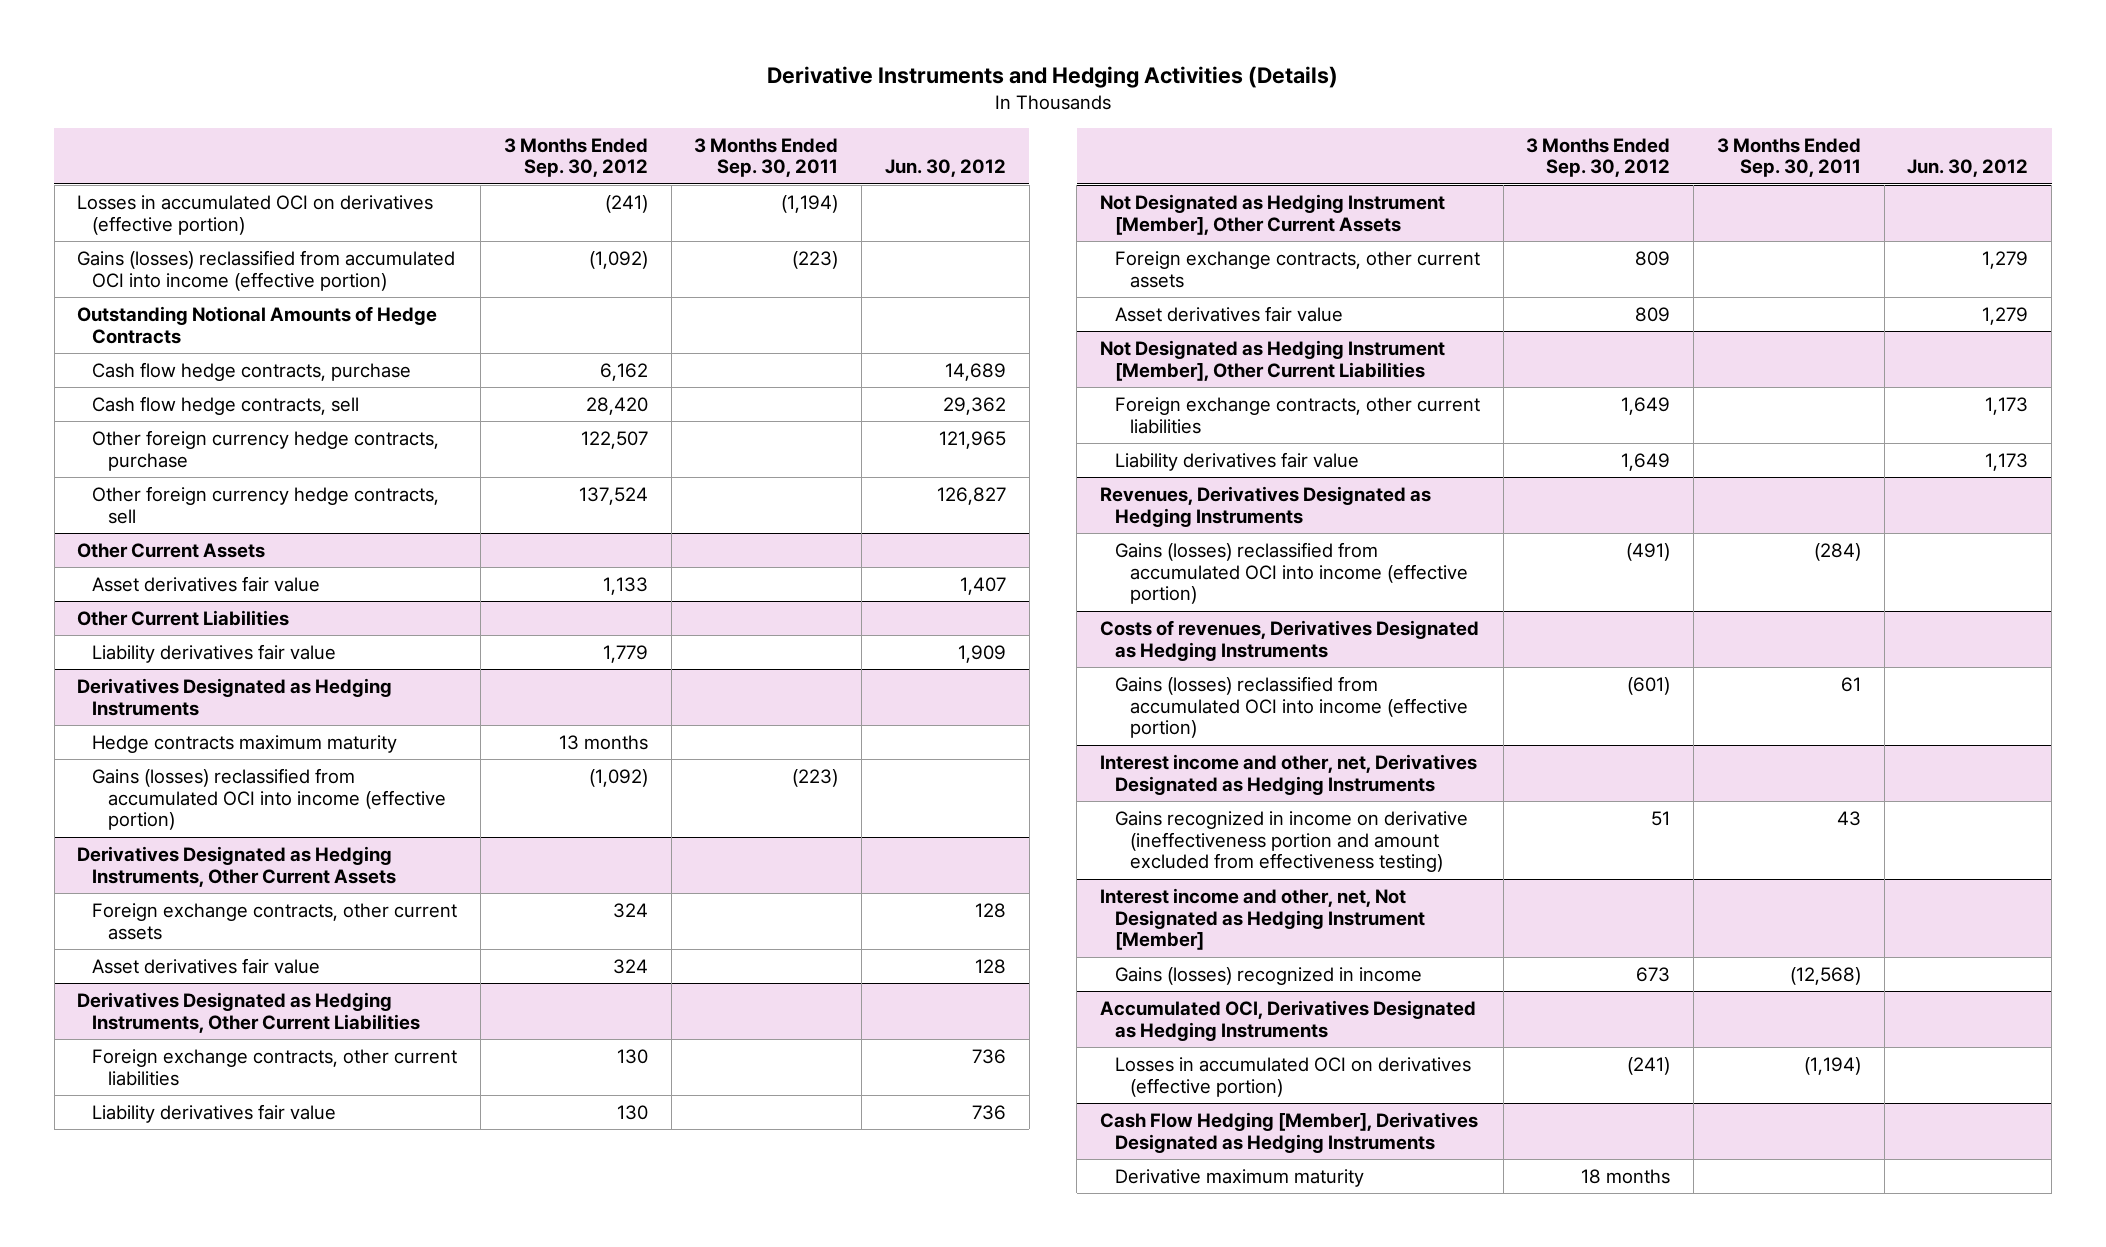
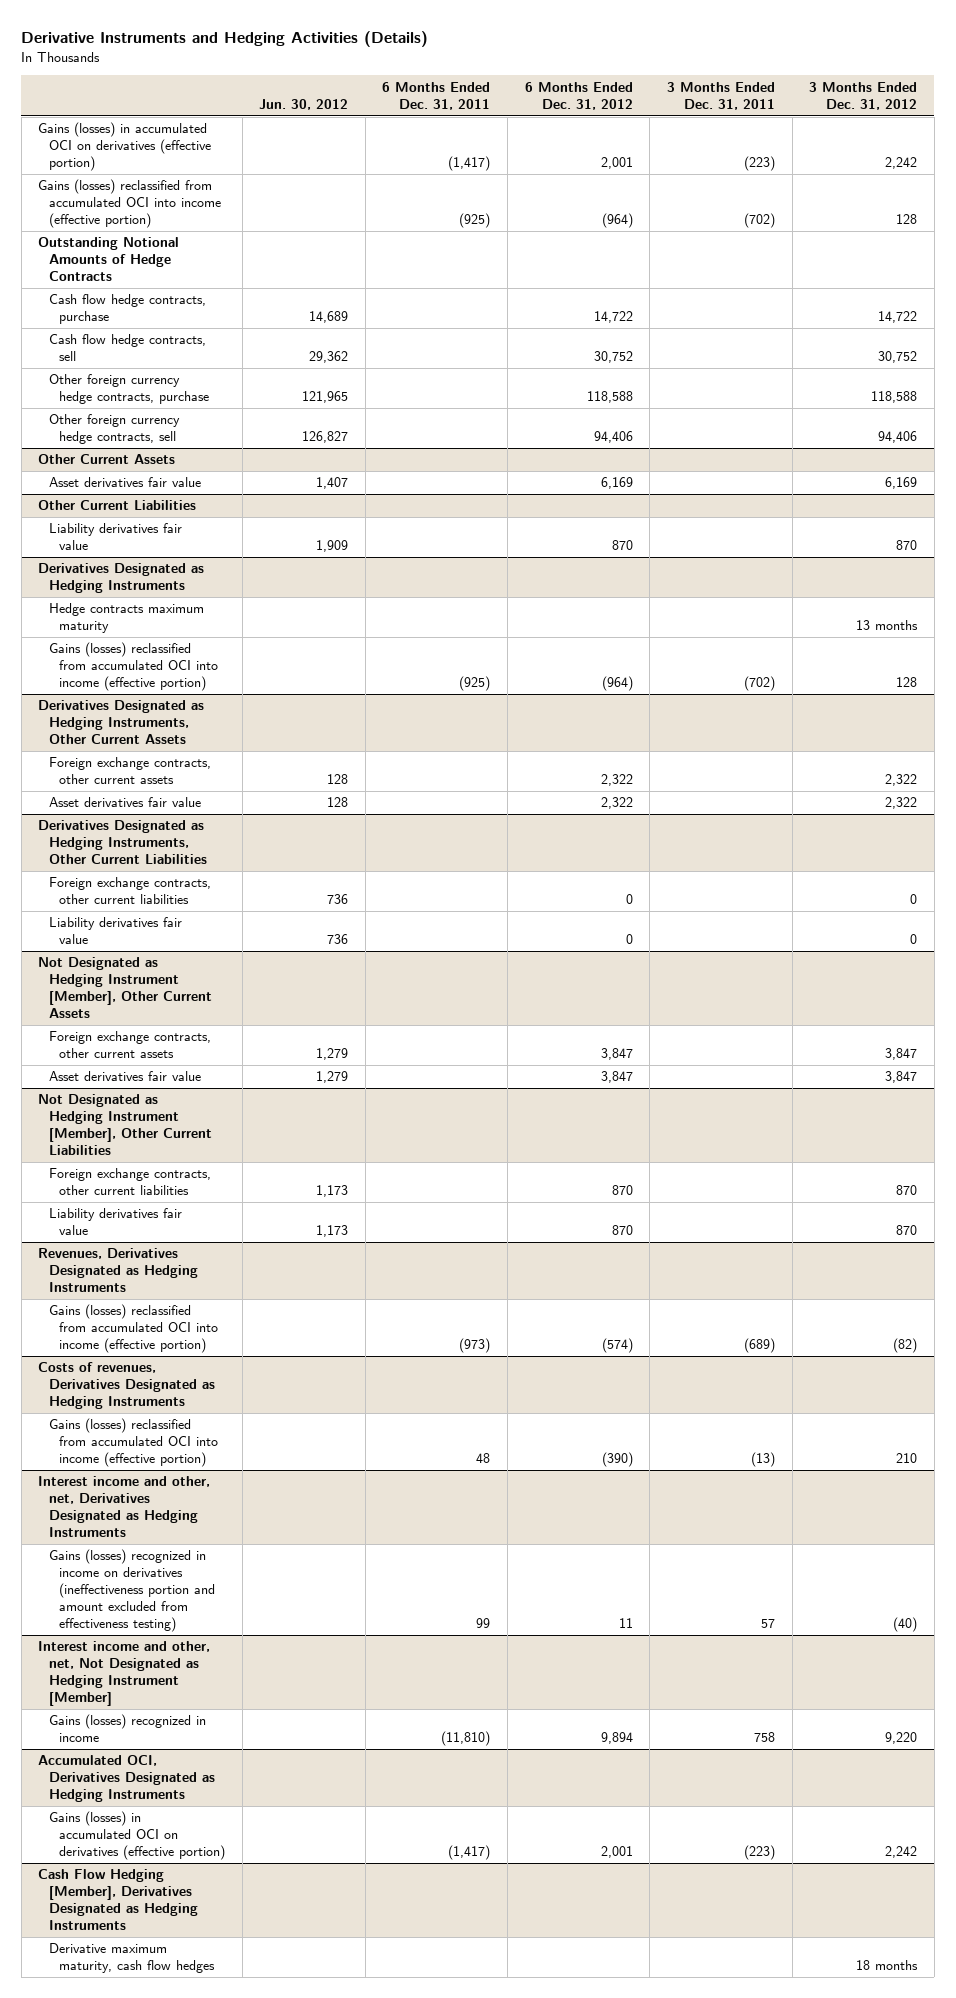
- | 3 Months Ended Sep. 30, 2012 | 3 Months Ended Sep. 30, 2011 | Jun. 30, 2012
+ | Jun. 30, 2012 | 6 Months Ended Dec. 31, 2011 | 6 Months Ended Dec. 31, 2012 | 3 Months Ended Dec. 31, 2011 | 3 Months Ended Dec. 31, 2012
- Losses in accumulated OCI on derivatives (effective portion) | (241) | (1,194) |
+ Gains (losses) in accumulated OCI on derivatives (effective portion) | | (1,417) | 2,001 | (223) | 2,242
@ Interest income and other, net, Derivatives Designated as Hedging Instruments
- Gains recognized in income on derivative (ineffectiveness portion and amount excluded from effectiveness testing) | 51 | 43 |
+ Gains (losses) recognized in income on derivatives (ineffectiveness portion and amount excluded from effectiveness testing) | | 99 | 11 | 57 | (40)
@ Accumulated OCI, Derivatives Designated as Hedging Instruments
- Losses in accumulated OCI on derivatives (effective portion) | (241) | (1,194) |
+ Gains (losses) in accumulated OCI on derivatives (effective portion) | | (1,417) | 2,001 | (223) | 2,242
@ Cash Flow Hedging [Member], Derivatives Designated as Hedging Instruments
- Derivative maximum maturity | 18 months | |
+ Derivative maximum maturity, cash flow hedges | | | | | 18 months

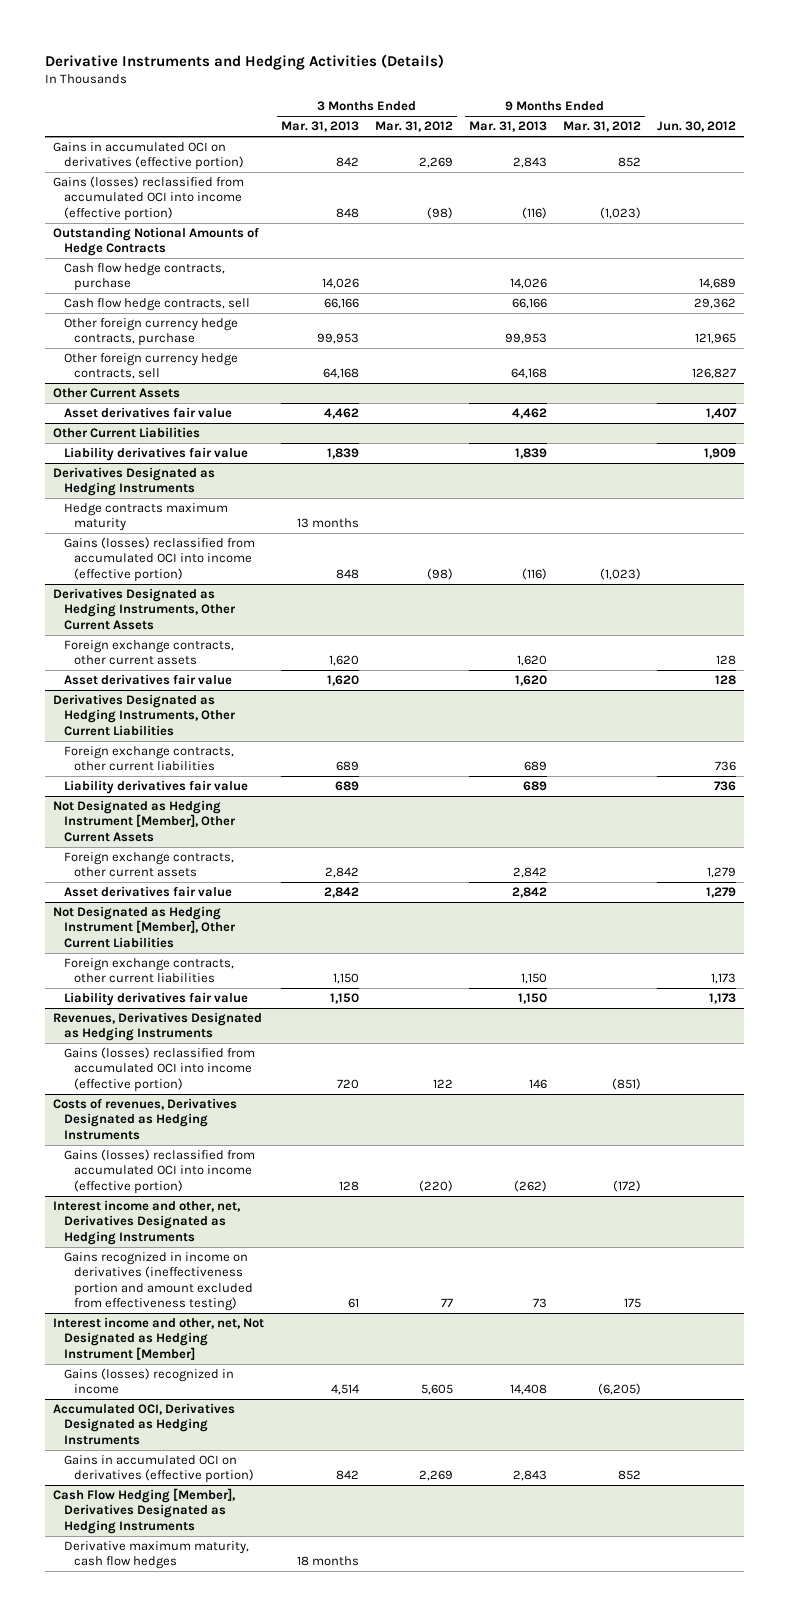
- | Jun. 30, 2012 | 6 Months Ended Dec. 31, 2011 | 6 Months Ended Dec. 31, 2012 | 3 Months Ended Dec. 31, 2011 | 3 Months Ended Dec. 31, 2012
+ | 3 Months Ended Mar. 31, 2013 | 3 Months Ended Mar. 31, 2012 | 9 Months Ended Mar. 31, 2013 | 9 Months Ended Mar. 31, 2012 | Jun. 30, 2012
- Gains (losses) in accumulated OCI on derivatives (effective portion) | | (1,417) | 2,001 | (223) | 2,242
+ Gains in accumulated OCI on derivatives (effective portion) | 842 | 2,269 | 2,843 | 852 |
@ Interest income and other, net, Derivatives Designated as Hedging Instruments
- Gains (losses) recognized in income on derivatives (ineffectiveness portion and amount excluded from effectiveness testing) | | 99 | 11 | 57 | (40)
+ Gains recognized in income on derivatives (ineffectiveness portion and amount excluded from effectiveness testing) | 61 | 77 | 73 | 175 |
@ Accumulated OCI, Derivatives Designated as Hedging Instruments
- Gains (losses) in accumulated OCI on derivatives (effective portion) | | (1,417) | 2,001 | (223) | 2,242
+ Gains in accumulated OCI on derivatives (effective portion) | 842 | 2,269 | 2,843 | 852 |

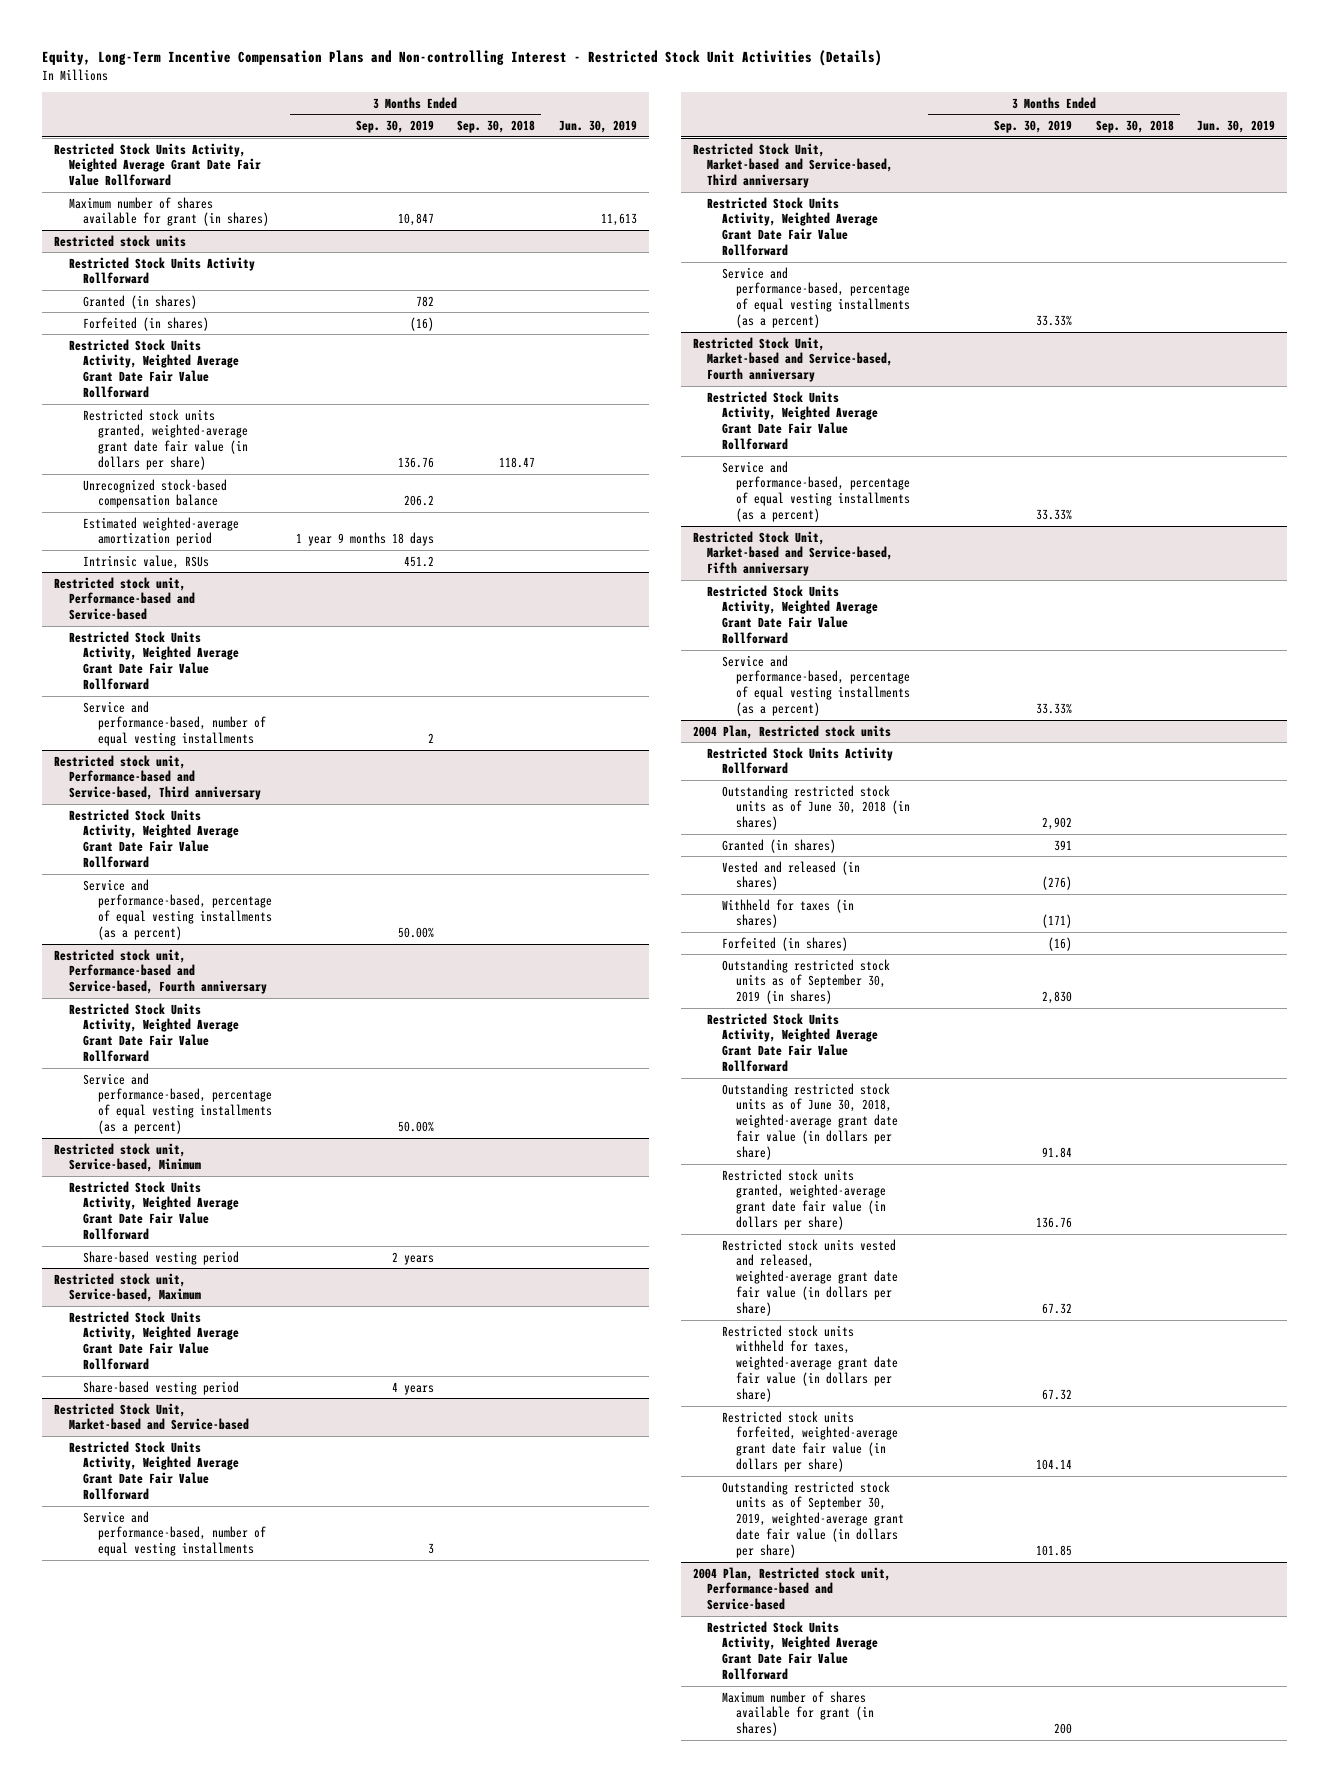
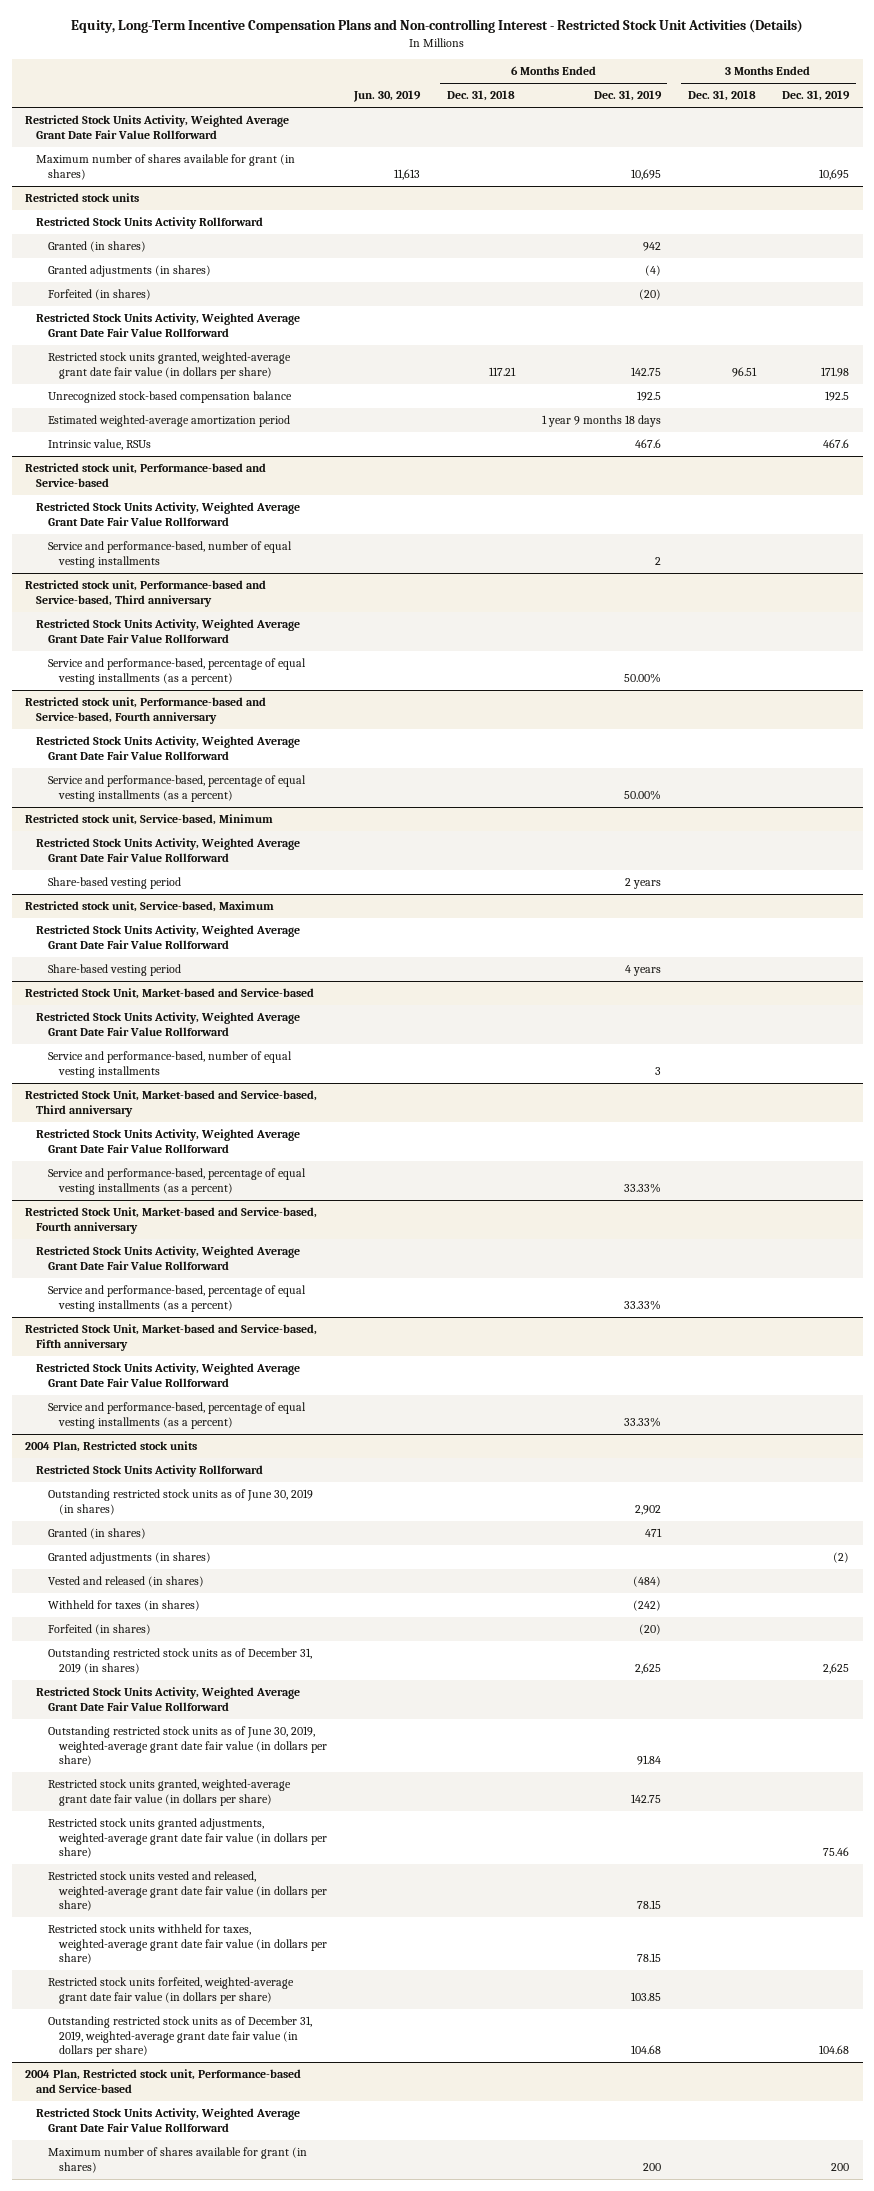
- | 3 Months Ended Sep. 30, 2019 | 3 Months Ended Sep. 30, 2018 | Jun. 30, 2019
+ | Jun. 30, 2019 | 6 Months Ended Dec. 31, 2018 | 6 Months Ended Dec. 31, 2019 | 3 Months Ended Dec. 31, 2018 | 3 Months Ended Dec. 31, 2019
@ Restricted stock units
+ Granted adjustments (in shares) | | | (4) | |
@ 2004 Plan, Restricted stock units
- Outstanding restricted stock units as of June 30, 2018 (in shares) | 2,902 | |
+ Outstanding restricted stock units as of June 30, 2019 (in shares) | | | 2,902 | |
+ Granted adjustments (in shares) | | | | | (2)
- Outstanding restricted stock units as of September 30, 2019 (in shares) | 2,830 | |
+ Outstanding restricted stock units as of December 31, 2019 (in shares) | | | 2,625 | | 2,625
- Outstanding restricted stock units as of June 30, 2018, weighted-average grant date fair value (in dollars per share) | 91.84 | |
+ Outstanding restricted stock units as of June 30, 2019, weighted-average grant date fair value (in dollars per share) | | | 91.84 | |
+ Restricted stock units granted adjustments, weighted-average grant date fair value (in dollars per share) | | | | | 75.46
- Outstanding restricted stock units as of September 30, 2019, weighted-average grant date fair value (in dollars per share) | 101.85 | |
+ Outstanding restricted stock units as of December 31, 2019, weighted-average grant date fair value (in dollars per share) | | | 104.68 | | 104.68

